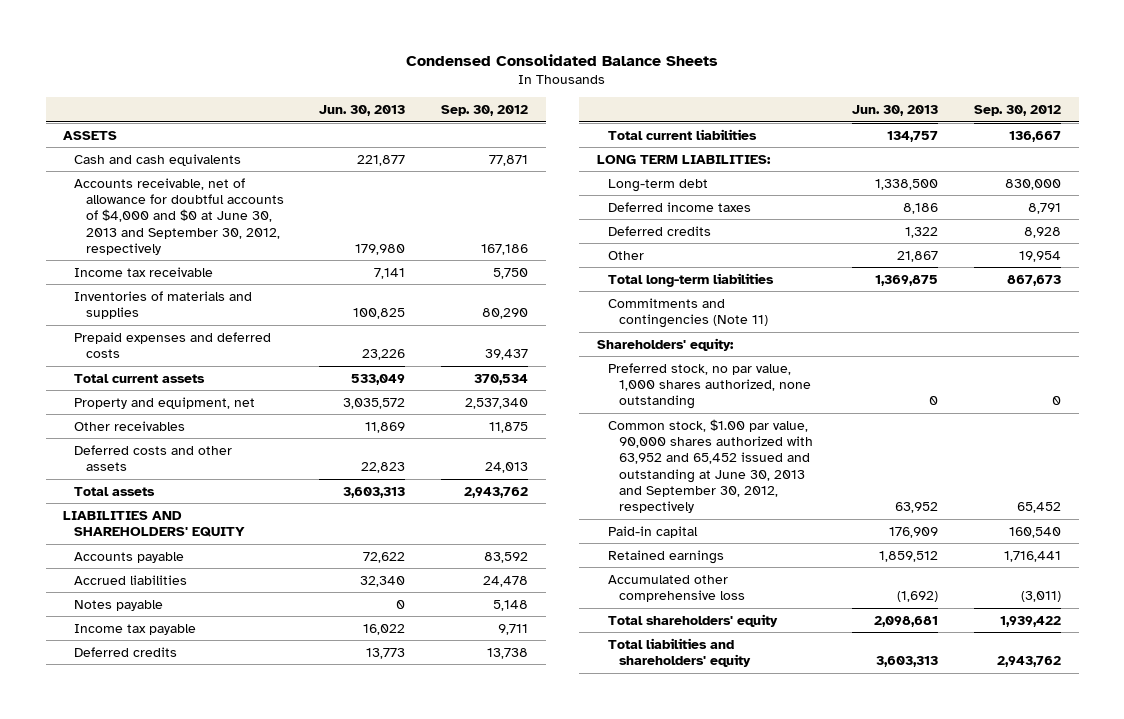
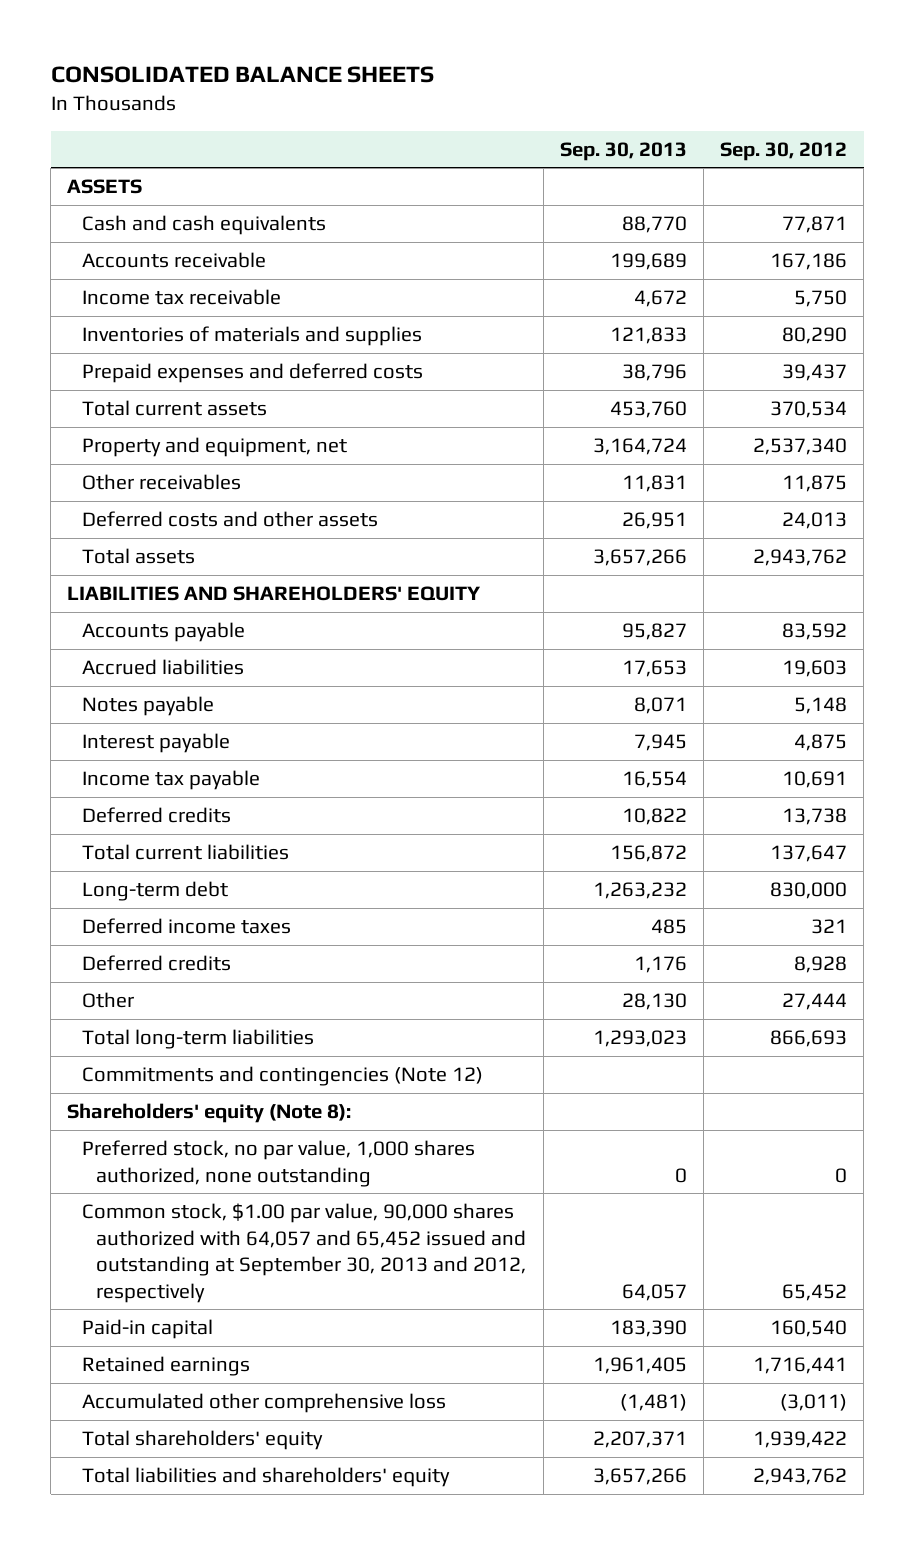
- Condensed Consolidated Balance Sheets
+ CONSOLIDATED BALANCE SHEETS
- | Jun. 30, 2013 | Sep. 30, 2012
+ | Sep. 30, 2013 | Sep. 30, 2012
- Accounts receivable, net of allowance for doubtful accounts of $4,000 and $0 at June 30, 2013 and September 30, 2012, respectively | 179,980 | 167,186
+ Accounts receivable | 199,689 | 167,186
- Accrued liabilities | 32,340 | 24,478
+ Accrued liabilities | 17,653 | 19,603
- Income tax payable | 16,022 | 9,711
+ Interest payable | 7,945 | 4,875
+ Income tax payable | 16,554 | 10,691
- Total current liabilities | 134,757 | 136,667
- LONG TERM LIABILITIES:
+ Total current liabilities | 156,872 | 137,647
- Deferred income taxes | 8,186 | 8,791
+ Deferred income taxes | 485 | 321
- Other | 21,867 | 19,954
- Total long-term liabilities | 1,369,875 | 867,673
- Commitments and contingencies (Note 11)
- Shareholders' equity:
+ Other | 28,130 | 27,444
+ Total long-term liabilities | 1,293,023 | 866,693
+ Commitments and contingencies (Note 12)
+ Shareholders' equity (Note 8):
- Common stock, $1.00 par value, 90,000 shares authorized with 63,952 and 65,452 issued and outstanding at June 30, 2013 and September 30, 2012, respectively | 63,952 | 65,452
+ Common stock, $1.00 par value, 90,000 shares authorized with 64,057 and 65,452 issued and outstanding at September 30, 2013 and 2012, respectively | 64,057 | 65,452

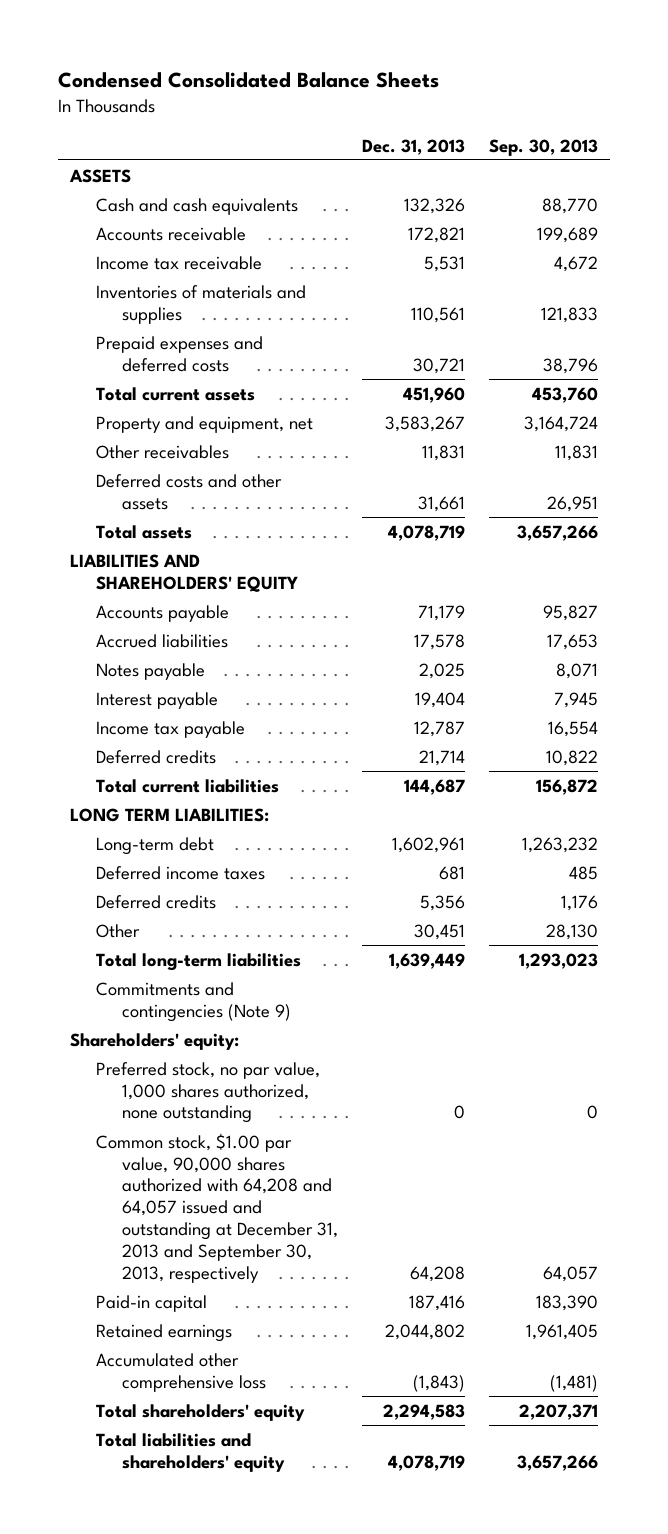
- CONSOLIDATED BALANCE SHEETS
+ Condensed Consolidated Balance Sheets
- | Sep. 30, 2013 | Sep. 30, 2012
+ | Dec. 31, 2013 | Sep. 30, 2013
+ LONG TERM LIABILITIES:
- Commitments and contingencies (Note 12)
- Shareholders' equity (Note 8):
+ Commitments and contingencies (Note 9)
+ Shareholders' equity:
- Common stock, $1.00 par value, 90,000 shares authorized with 64,057 and 65,452 issued and outstanding at September 30, 2013 and 2012, respectively | 64,057 | 65,452
+ Common stock, $1.00 par value, 90,000 shares authorized with 64,208 and 64,057 issued and outstanding at December 31, 2013 and September 30, 2013, respectively | 64,208 | 64,057

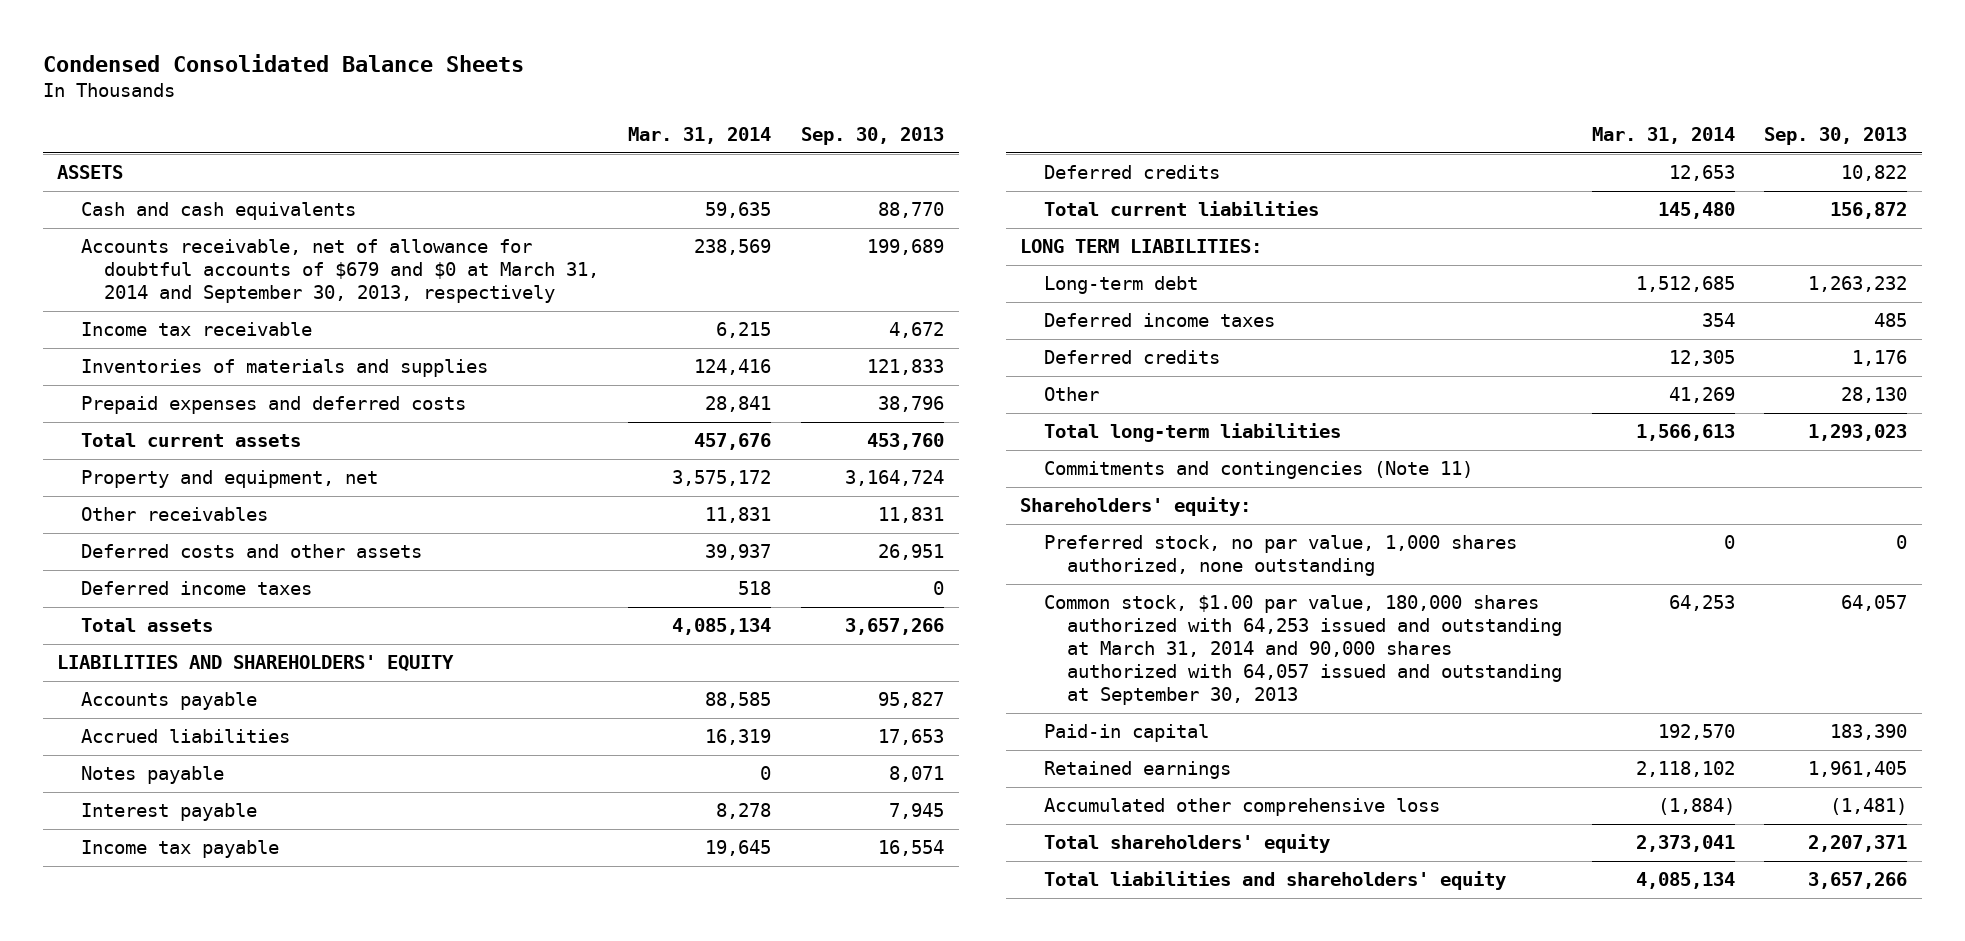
- | Dec. 31, 2013 | Sep. 30, 2013
+ | Mar. 31, 2014 | Sep. 30, 2013
- Accounts receivable | 172,821 | 199,689
+ Accounts receivable, net of allowance for doubtful accounts of $679 and $0 at March 31, 2014 and September 30, 2013, respectively | 238,569 | 199,689
+ Deferred income taxes | 518 | 0
- Commitments and contingencies (Note 9)
+ Commitments and contingencies (Note 11)
- Common stock, $1.00 par value, 90,000 shares authorized with 64,208 and 64,057 issued and outstanding at December 31, 2013 and September 30, 2013, respectively | 64,208 | 64,057
+ Common stock, $1.00 par value, 180,000 shares authorized with 64,253 issued and outstanding at March 31, 2014 and 90,000 shares authorized with 64,057 issued and outstanding at September 30, 2013 | 64,253 | 64,057

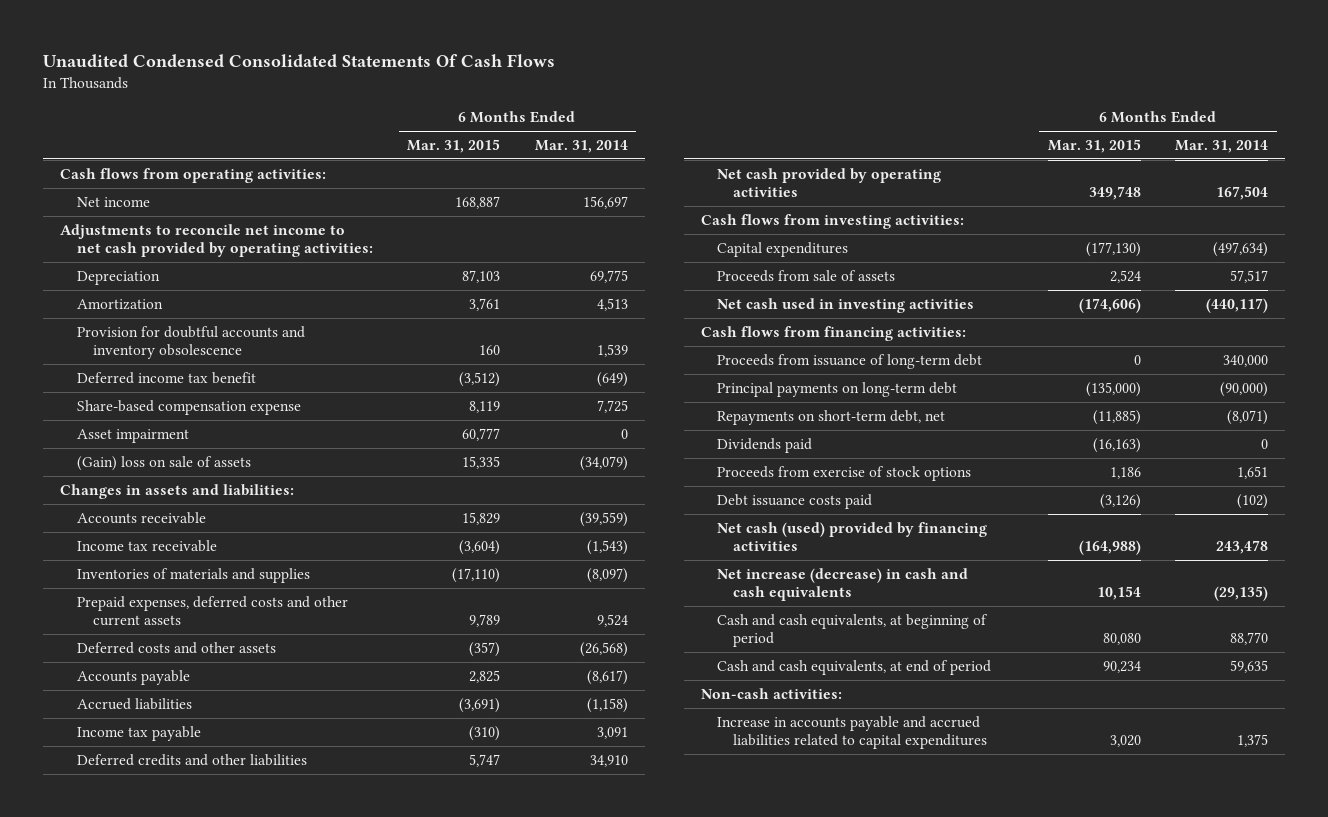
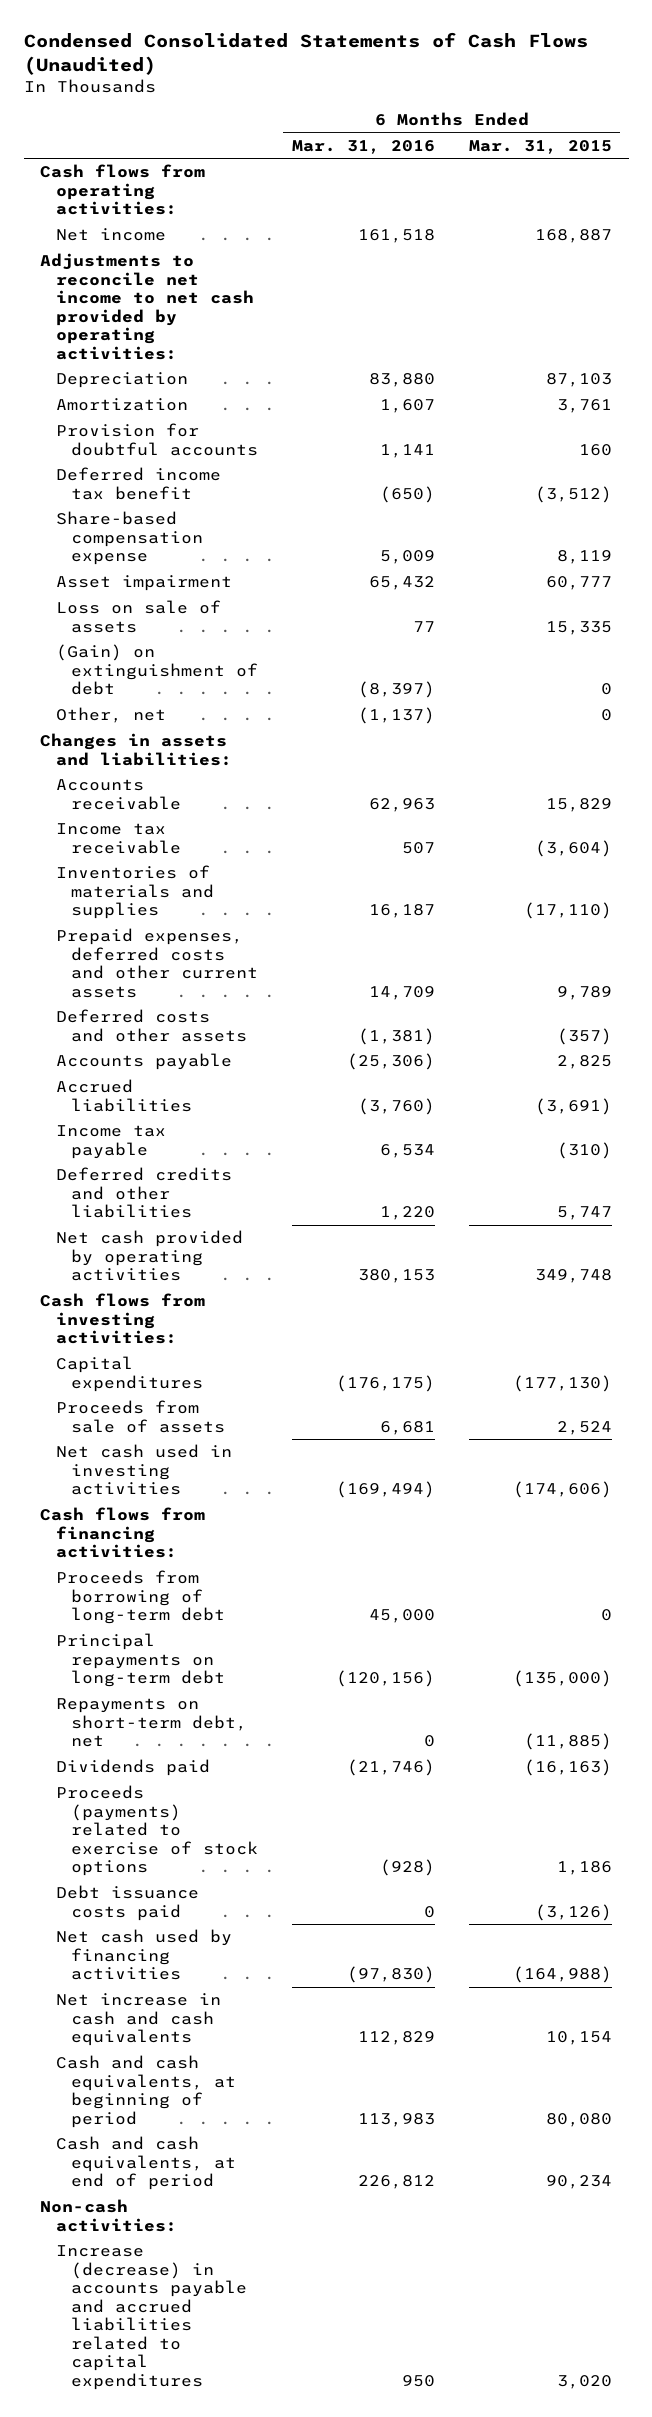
- Unaudited Condensed Consolidated Statements Of Cash Flows
+ Condensed Consolidated Statements of Cash Flows (Unaudited)
- | 6 Months Ended Mar. 31, 2015 | 6 Months Ended Mar. 31, 2014
+ | 6 Months Ended Mar. 31, 2016 | 6 Months Ended Mar. 31, 2015
- Provision for doubtful accounts and inventory obsolescence | 160 | 1,539
+ Provision for doubtful accounts | 1,141 | 160
- (Gain) loss on sale of assets | 15,335 | (34,079)
+ Loss on sale of assets | 77 | 15,335
+ (Gain) on extinguishment of debt | (8,397) | 0
+ Other, net | (1,137) | 0
- Proceeds from issuance of long-term debt | 0 | 340,000
- Principal payments on long-term debt | (135,000) | (90,000)
+ Proceeds from borrowing of long-term debt | 45,000 | 0
+ Principal repayments on long-term debt | (120,156) | (135,000)
- Proceeds from exercise of stock options | 1,186 | 1,651
+ Proceeds (payments) related to exercise of stock options | (928) | 1,186
- Net cash (used) provided by financing activities | (164,988) | 243,478
- Net increase (decrease) in cash and cash equivalents | 10,154 | (29,135)
+ Net cash used by financing activities | (97,830) | (164,988)
+ Net increase in cash and cash equivalents | 112,829 | 10,154
- Increase in accounts payable and accrued liabilities related to capital expenditures | 3,020 | 1,375
+ Increase (decrease) in accounts payable and accrued liabilities related to capital expenditures | 950 | 3,020

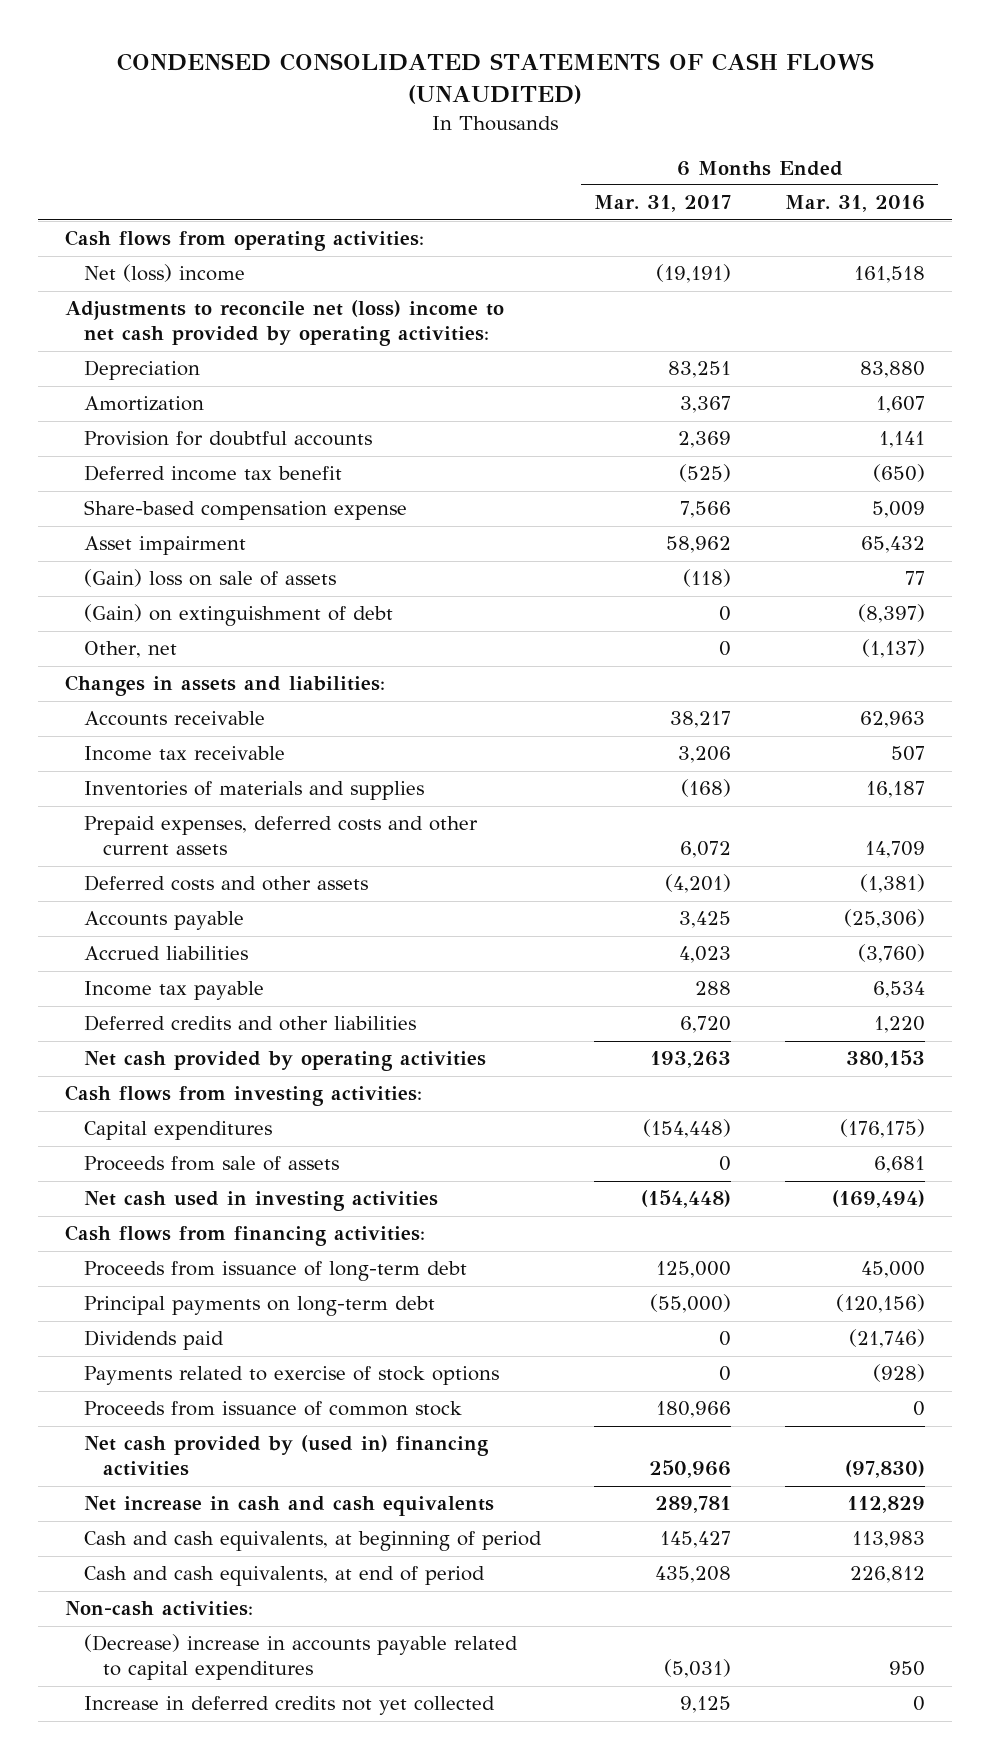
- Condensed Consolidated Statements of Cash Flows (Unaudited)
+ CONDENSED CONSOLIDATED STATEMENTS OF CASH FLOWS (UNAUDITED)
- | 6 Months Ended Mar. 31, 2016 | 6 Months Ended Mar. 31, 2015
+ | 6 Months Ended Mar. 31, 2017 | 6 Months Ended Mar. 31, 2016
- Net income | 161,518 | 168,887
- Adjustments to reconcile net income to net cash provided by operating activities:
+ Net (loss) income | (19,191) | 161,518
+ Adjustments to reconcile net (loss) income to net cash provided by operating activities:
- Loss on sale of assets | 77 | 15,335
+ (Gain) loss on sale of assets | (118) | 77
- Proceeds from borrowing of long-term debt | 45,000 | 0
- Principal repayments on long-term debt | (120,156) | (135,000)
- Repayments on short-term debt, net | 0 | (11,885)
+ Proceeds from issuance of long-term debt | 125,000 | 45,000
+ Principal payments on long-term debt | (55,000) | (120,156)
- Proceeds (payments) related to exercise of stock options | (928) | 1,186
- Debt issuance costs paid | 0 | (3,126)
- Net cash used by financing activities | (97,830) | (164,988)
+ Payments related to exercise of stock options | 0 | (928)
+ Proceeds from issuance of common stock | 180,966 | 0
+ Net cash provided by (used in) financing activities | 250,966 | (97,830)
- Increase (decrease) in accounts payable and accrued liabilities related to capital expenditures | 950 | 3,020
+ (Decrease) increase in accounts payable related to capital expenditures | (5,031) | 950
+ Increase in deferred credits not yet collected | 9,125 | 0

